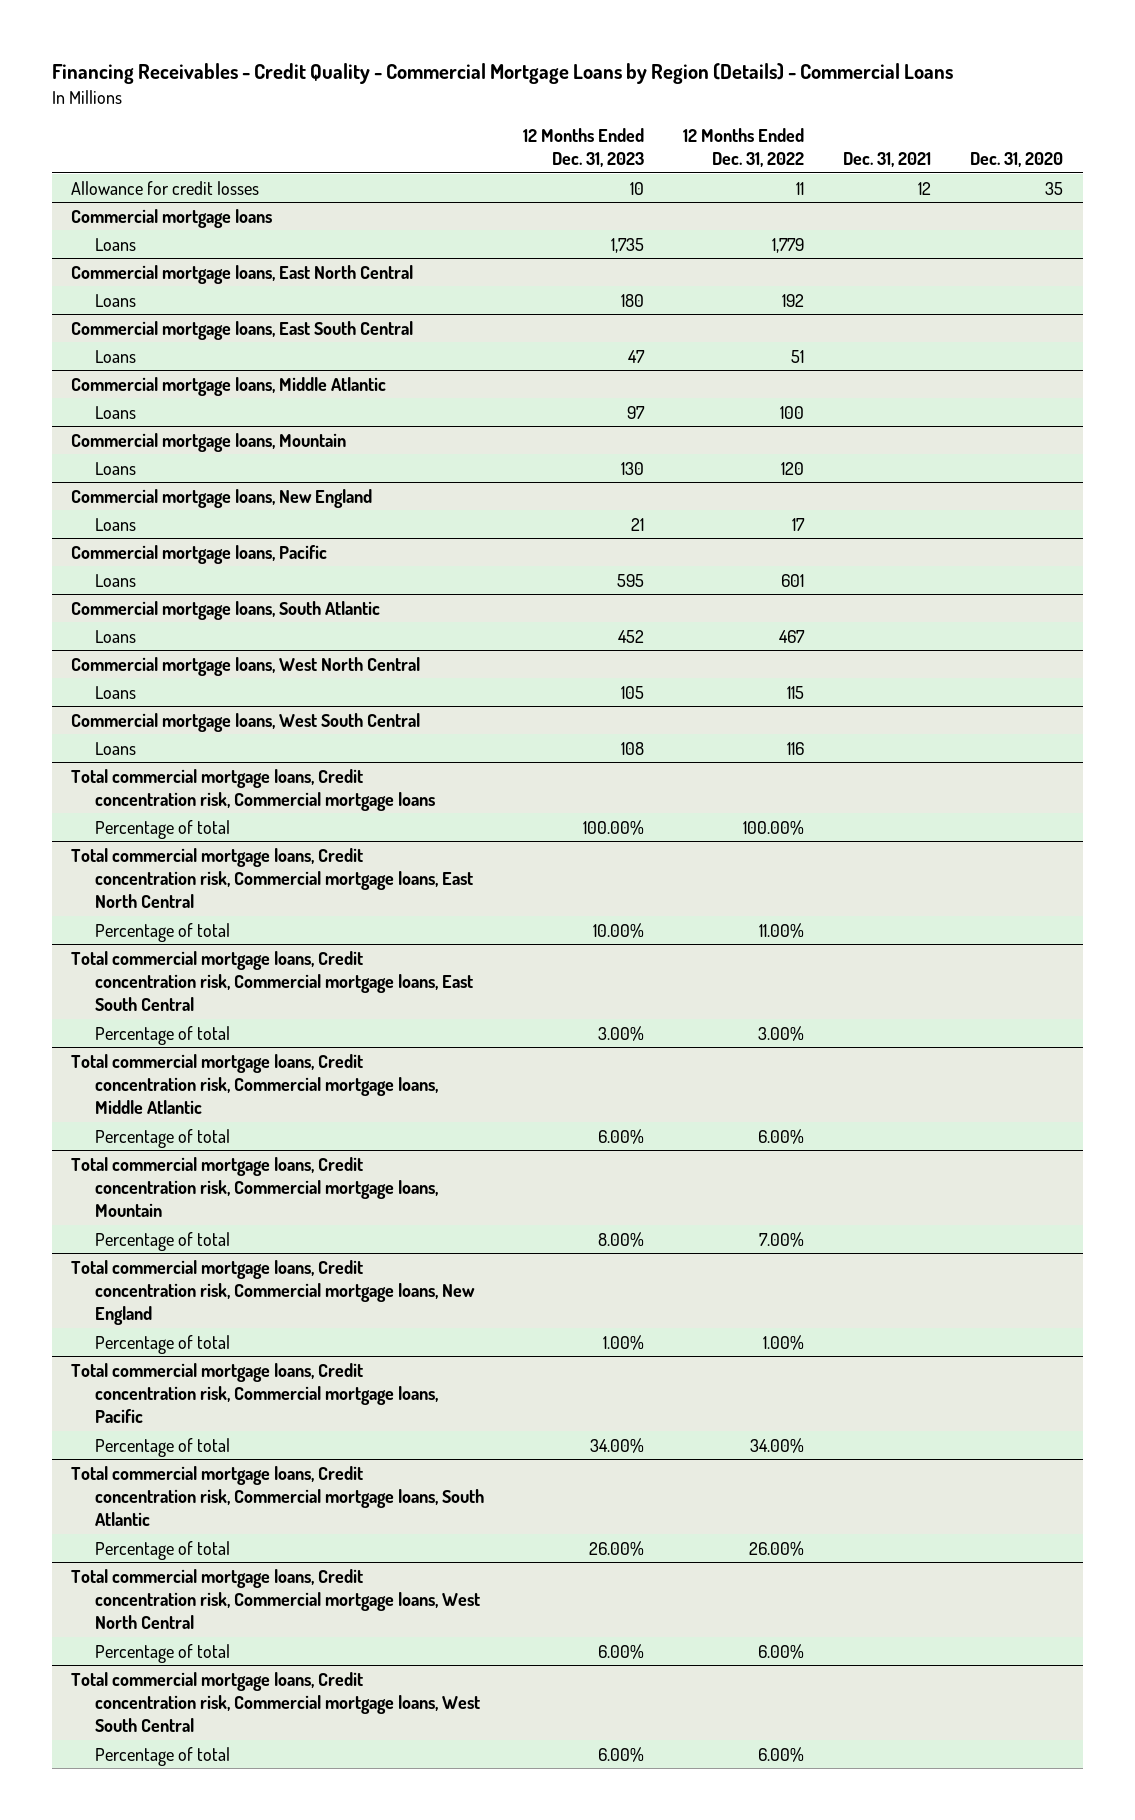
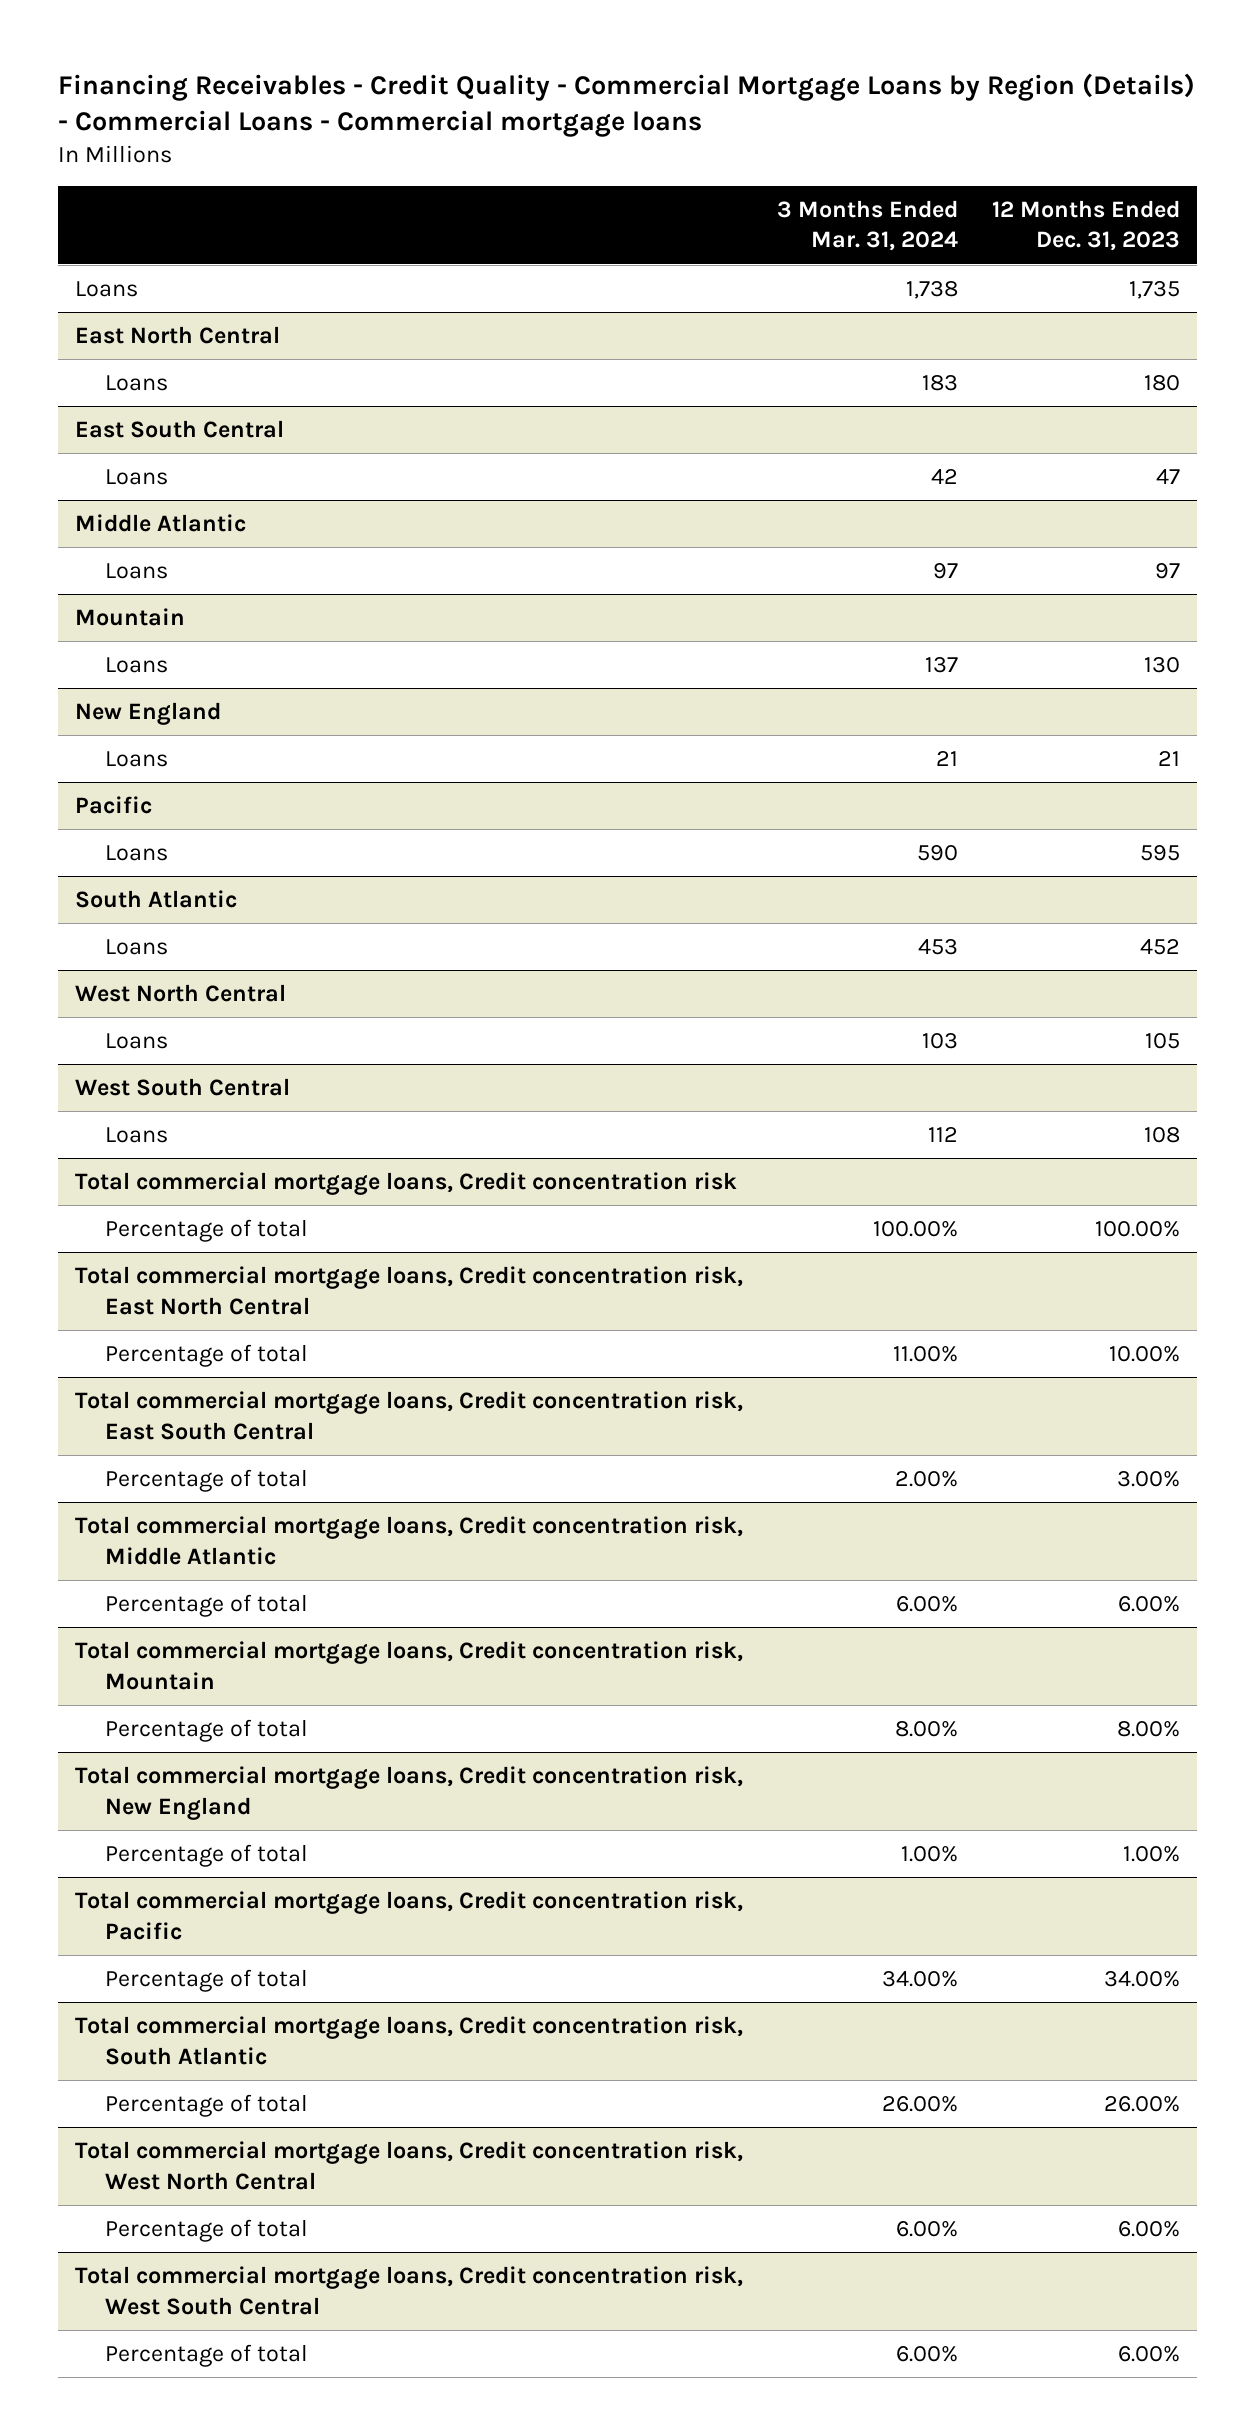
- Financing Receivables - Credit Quality - Commercial Mortgage Loans by Region (Details) - Commercial Loans
+ Financing Receivables - Credit Quality - Commercial Mortgage Loans by Region (Details) - Commercial Loans - Commercial mortgage loans
- | 12 Months Ended Dec. 31, 2023 | 12 Months Ended Dec. 31, 2022 | Dec. 31, 2021 | Dec. 31, 2020
+ | 3 Months Ended Mar. 31, 2024 | 12 Months Ended Dec. 31, 2023
- Allowance for credit losses | 10 | 11 | 12 | 35
- Commercial mortgage loans
- Commercial mortgage loans, East North Central
+ East North Central
- Commercial mortgage loans, East South Central
+ East South Central
- Commercial mortgage loans, Middle Atlantic
+ Middle Atlantic
- Commercial mortgage loans, Mountain
+ Mountain
- Commercial mortgage loans, New England
+ New England
- Commercial mortgage loans, Pacific
+ Pacific
- Commercial mortgage loans, South Atlantic
+ South Atlantic
- Commercial mortgage loans, West North Central
+ West North Central
- Commercial mortgage loans, West South Central
+ West South Central
- Total commercial mortgage loans, Credit concentration risk, Commercial mortgage loans
+ Total commercial mortgage loans, Credit concentration risk
- Total commercial mortgage loans, Credit concentration risk, Commercial mortgage loans, East North Central
+ Total commercial mortgage loans, Credit concentration risk, East North Central
- Total commercial mortgage loans, Credit concentration risk, Commercial mortgage loans, East South Central
+ Total commercial mortgage loans, Credit concentration risk, East South Central
- Total commercial mortgage loans, Credit concentration risk, Commercial mortgage loans, Middle Atlantic
+ Total commercial mortgage loans, Credit concentration risk, Middle Atlantic
- Total commercial mortgage loans, Credit concentration risk, Commercial mortgage loans, Mountain
+ Total commercial mortgage loans, Credit concentration risk, Mountain
- Total commercial mortgage loans, Credit concentration risk, Commercial mortgage loans, New England
+ Total commercial mortgage loans, Credit concentration risk, New England
- Total commercial mortgage loans, Credit concentration risk, Commercial mortgage loans, Pacific
+ Total commercial mortgage loans, Credit concentration risk, Pacific
- Total commercial mortgage loans, Credit concentration risk, Commercial mortgage loans, South Atlantic
+ Total commercial mortgage loans, Credit concentration risk, South Atlantic
- Total commercial mortgage loans, Credit concentration risk, Commercial mortgage loans, West North Central
+ Total commercial mortgage loans, Credit concentration risk, West North Central
- Total commercial mortgage loans, Credit concentration risk, Commercial mortgage loans, West South Central
+ Total commercial mortgage loans, Credit concentration risk, West South Central

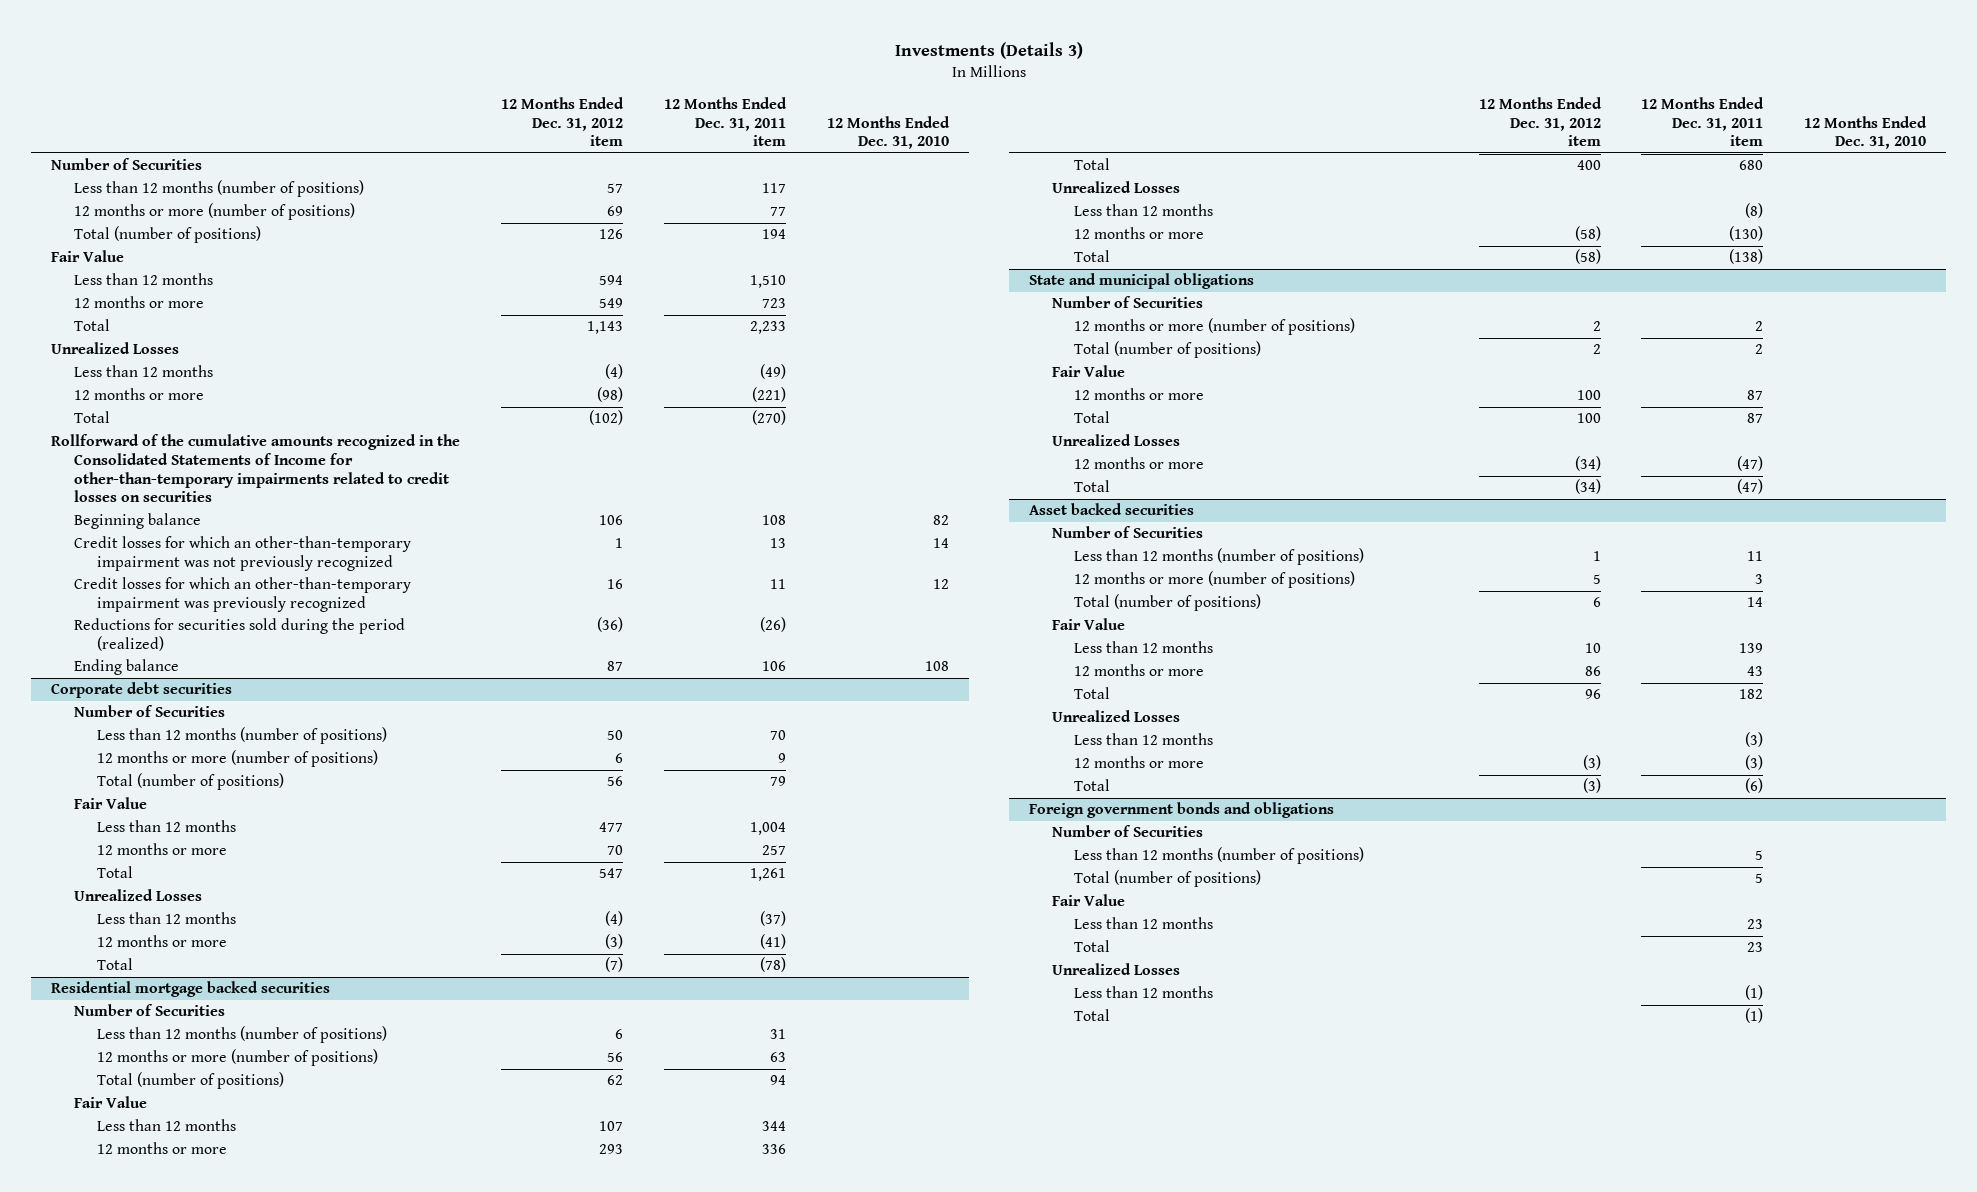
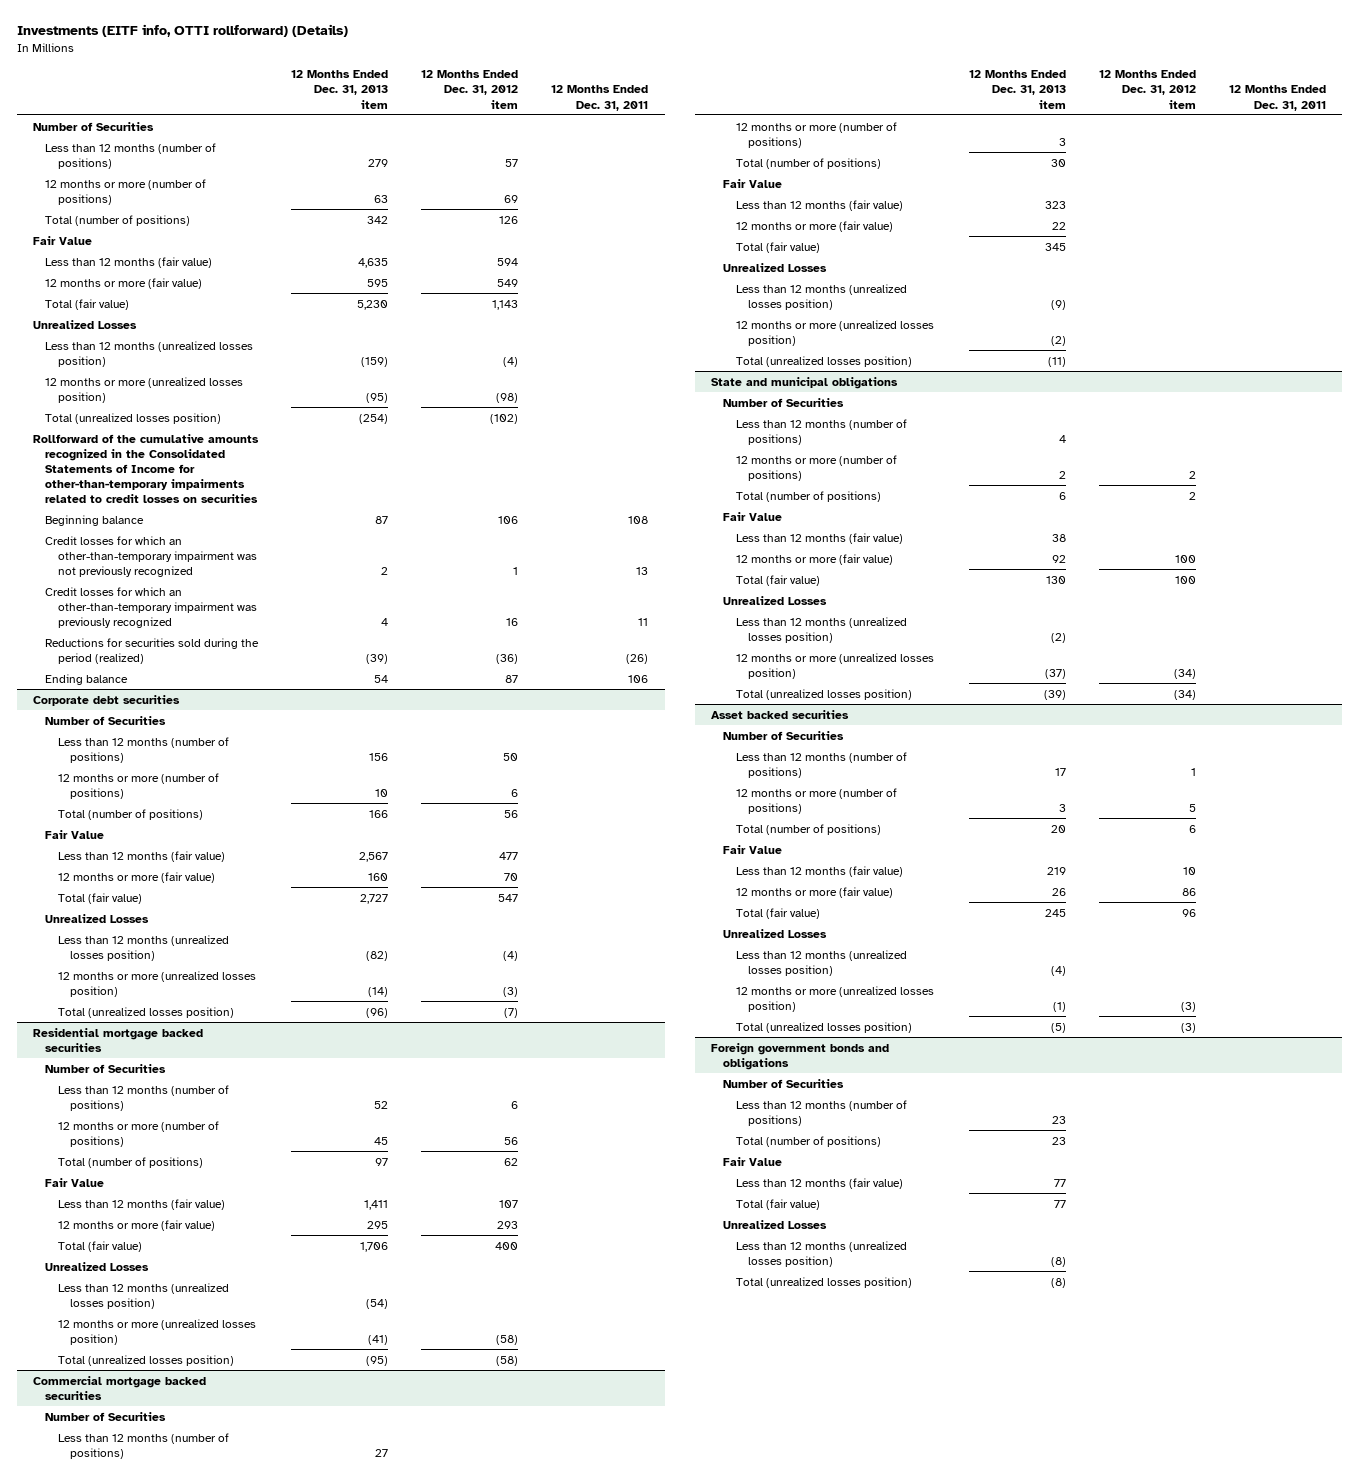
- Investments (Details 3)
+ Investments (EITF info, OTTI rollforward) (Details)
- | 12 Months Ended Dec. 31, 2012 item | 12 Months Ended Dec. 31, 2011 item | 12 Months Ended Dec. 31, 2010
+ | 12 Months Ended Dec. 31, 2013 item | 12 Months Ended Dec. 31, 2012 item | 12 Months Ended Dec. 31, 2011
- Less than 12 months | 594 | 1,510 |
- 12 months or more | 549 | 723 |
- Total | 1,143 | 2,233 |
+ Less than 12 months (fair value) | 4,635 | 594 |
+ 12 months or more (fair value) | 595 | 549 |
+ Total (fair value) | 5,230 | 1,143 |
- Less than 12 months | (4) | (49) |
- 12 months or more | (98) | (221) |
- Total | (102) | (270) |
+ Less than 12 months (unrealized losses position) | (159) | (4) |
+ 12 months or more (unrealized losses position) | (95) | (98) |
+ Total (unrealized losses position) | (254) | (102) |
@ Corporate debt securities
- Less than 12 months | 477 | 1,004 |
- 12 months or more | 70 | 257 |
- Total | 547 | 1,261 |
+ Less than 12 months (fair value) | 2,567 | 477 |
+ 12 months or more (fair value) | 160 | 70 |
+ Total (fair value) | 2,727 | 547 |
- Less than 12 months | (4) | (37) |
- 12 months or more | (3) | (41) |
- Total | (7) | (78) |
+ Less than 12 months (unrealized losses position) | (82) | (4) |
+ 12 months or more (unrealized losses position) | (14) | (3) |
+ Total (unrealized losses position) | (96) | (7) |
@ Residential mortgage backed securities
- Less than 12 months | 107 | 344 |
- 12 months or more | 293 | 336 |
- Total | 400 | 680 |
+ Less than 12 months (fair value) | 1,411 | 107 |
+ 12 months or more (fair value) | 295 | 293 |
+ Total (fair value) | 1,706 | 400 |
- Less than 12 months | | (8) |
- 12 months or more | (58) | (130) |
- Total | (58) | (138) |
+ Less than 12 months (unrealized losses position) | (54) | |
+ 12 months or more (unrealized losses position) | (41) | (58) |
+ Total (unrealized losses position) | (95) | (58) |
+ Commercial mortgage backed securities
+ Number of Securities
+ Less than 12 months (number of positions) | 27 | |
+ 12 months or more (number of positions) | 3 | |
+ Total (number of positions) | 30 | |
+ Fair Value
+ Less than 12 months (fair value) | 323 | |
+ 12 months or more (fair value) | 22 | |
+ Total (fair value) | 345 | |
+ Unrealized Losses
+ Less than 12 months (unrealized losses position) | (9) | |
+ 12 months or more (unrealized losses position) | (2) | |
+ Total (unrealized losses position) | (11) | |
@ State and municipal obligations
+ Less than 12 months (number of positions) | 4 | |
- 12 months or more | 100 | 87 |
- Total | 100 | 87 |
+ Less than 12 months (fair value) | 38 | |
+ 12 months or more (fair value) | 92 | 100 |
+ Total (fair value) | 130 | 100 |
- 12 months or more | (34) | (47) |
- Total | (34) | (47) |
+ Less than 12 months (unrealized losses position) | (2) | |
+ 12 months or more (unrealized losses position) | (37) | (34) |
+ Total (unrealized losses position) | (39) | (34) |
@ Asset backed securities
- Less than 12 months | 10 | 139 |
- 12 months or more | 86 | 43 |
- Total | 96 | 182 |
+ Less than 12 months (fair value) | 219 | 10 |
+ 12 months or more (fair value) | 26 | 86 |
+ Total (fair value) | 245 | 96 |
- Less than 12 months | | (3) |
- 12 months or more | (3) | (3) |
- Total | (3) | (6) |
+ Less than 12 months (unrealized losses position) | (4) | |
+ 12 months or more (unrealized losses position) | (1) | (3) |
+ Total (unrealized losses position) | (5) | (3) |
@ Foreign government bonds and obligations
- Less than 12 months | | 23 |
- Total | | 23 |
+ Less than 12 months (fair value) | 77 | |
+ Total (fair value) | 77 | |
- Less than 12 months | | (1) |
- Total | | (1) |
+ Less than 12 months (unrealized losses position) | (8) | |
+ Total (unrealized losses position) | (8) | |

